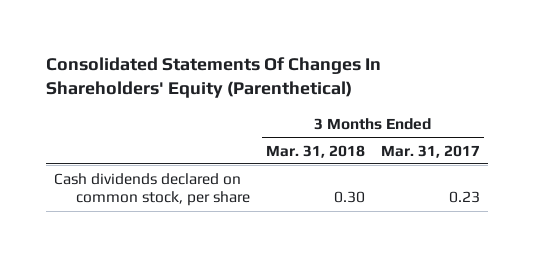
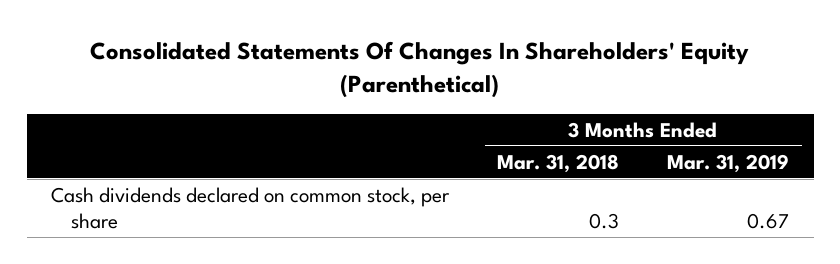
- | 3 Months Ended Mar. 31, 2018 | 3 Months Ended Mar. 31, 2017
+ | 3 Months Ended Mar. 31, 2018 | 3 Months Ended Mar. 31, 2019
- Cash dividends declared on common stock, per share | 0.30 | 0.23
+ Cash dividends declared on common stock, per share | 0.3 | 0.67

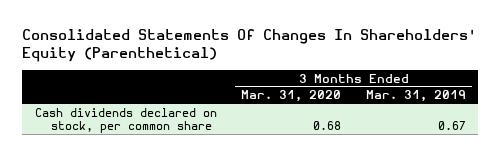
- | 3 Months Ended Mar. 31, 2018 | 3 Months Ended Mar. 31, 2019
+ | 3 Months Ended Mar. 31, 2020 | 3 Months Ended Mar. 31, 2019
- Cash dividends declared on common stock, per share | 0.3 | 0.67
+ Cash dividends declared on stock, per common share | 0.68 | 0.67

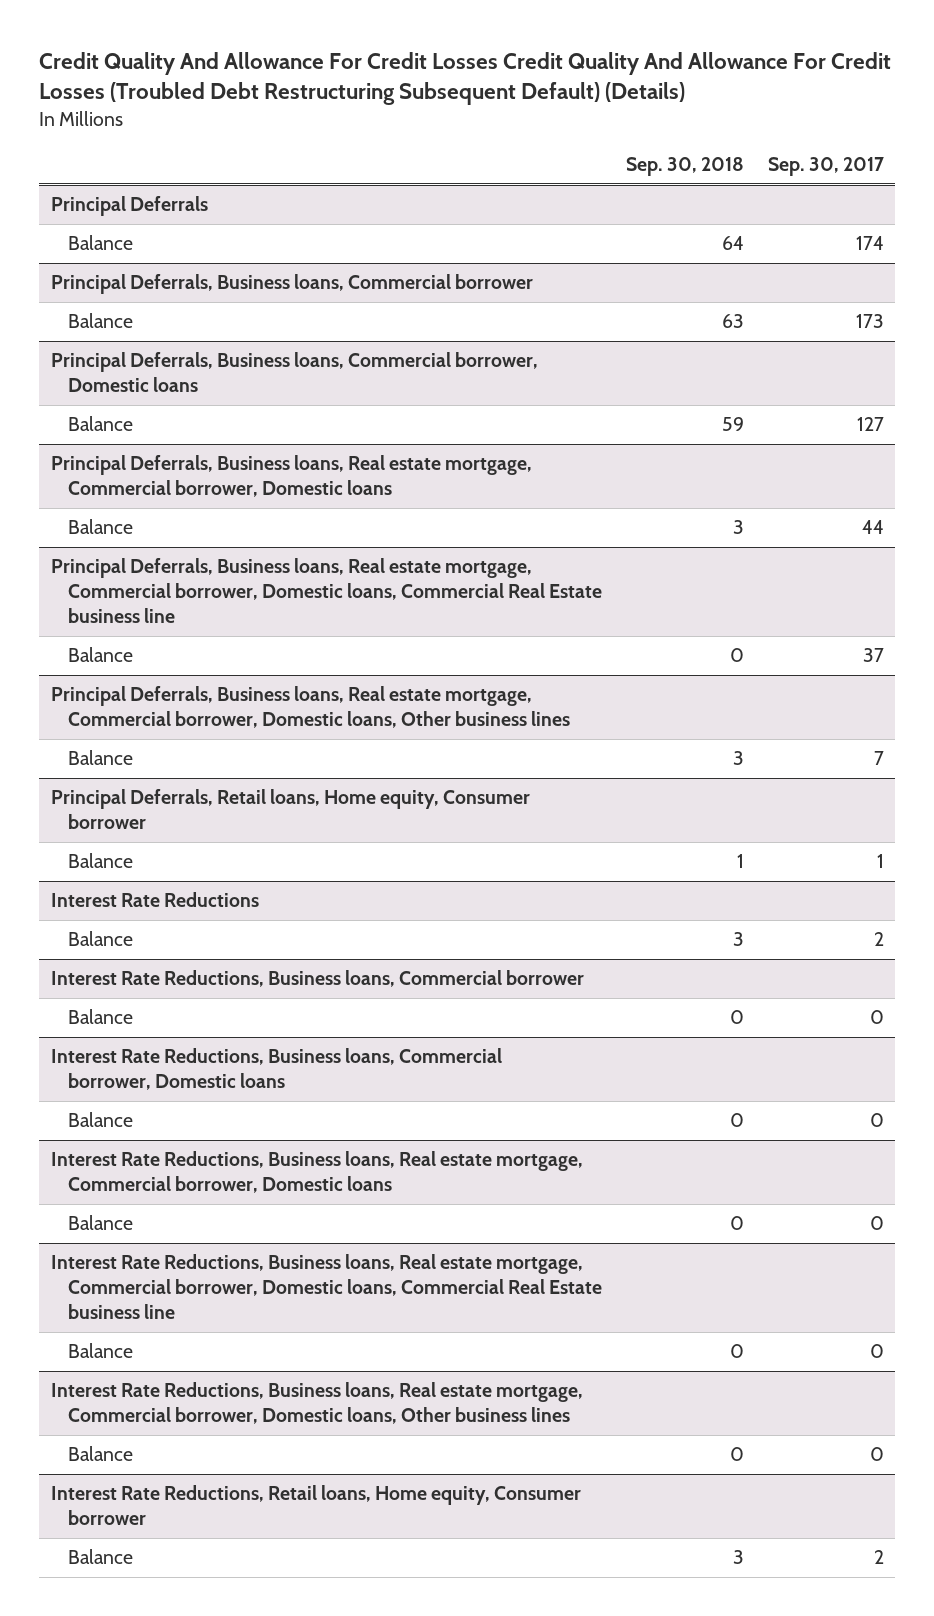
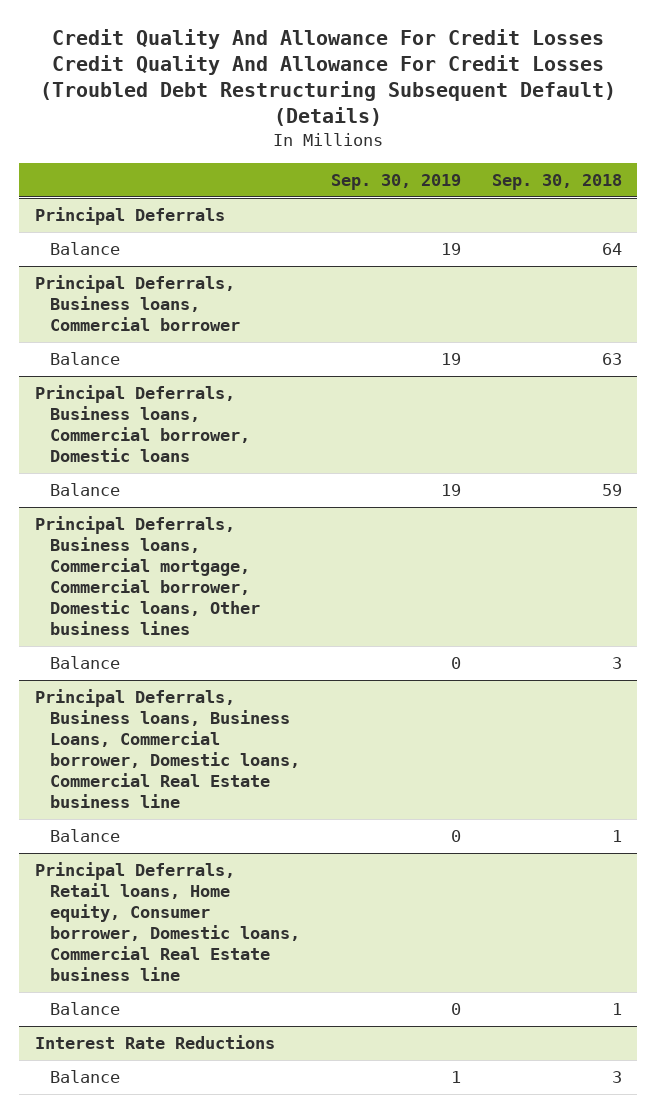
- | Sep. 30, 2018 | Sep. 30, 2017
+ | Sep. 30, 2019 | Sep. 30, 2018
- Principal Deferrals, Business loans, Real estate mortgage, Commercial borrower, Domestic loans
- Balance | 3 | 44
- Principal Deferrals, Business loans, Real estate mortgage, Commercial borrower, Domestic loans, Commercial Real Estate business line
- Balance | 0 | 37
- Principal Deferrals, Business loans, Real estate mortgage, Commercial borrower, Domestic loans, Other business lines
+ Principal Deferrals, Business loans, Commercial mortgage, Commercial borrower, Domestic loans, Other business lines
- Principal Deferrals, Retail loans, Home equity, Consumer borrower
+ Principal Deferrals, Business loans, Business Loans, Commercial borrower, Domestic loans, Commercial Real Estate business line
+ Principal Deferrals, Retail loans, Home equity, Consumer borrower, Domestic loans, Commercial Real Estate business line
+ Balance | 0 | 1
- Interest Rate Reductions, Business loans, Commercial borrower
- Balance | 0 | 0
- Interest Rate Reductions, Business loans, Commercial borrower, Domestic loans
- Balance | 0 | 0
- Interest Rate Reductions, Business loans, Real estate mortgage, Commercial borrower, Domestic loans
- Balance | 0 | 0
- Interest Rate Reductions, Business loans, Real estate mortgage, Commercial borrower, Domestic loans, Commercial Real Estate business line
- Balance | 0 | 0
- Interest Rate Reductions, Business loans, Real estate mortgage, Commercial borrower, Domestic loans, Other business lines
- Balance | 0 | 0
- Interest Rate Reductions, Retail loans, Home equity, Consumer borrower
- Balance | 3 | 2

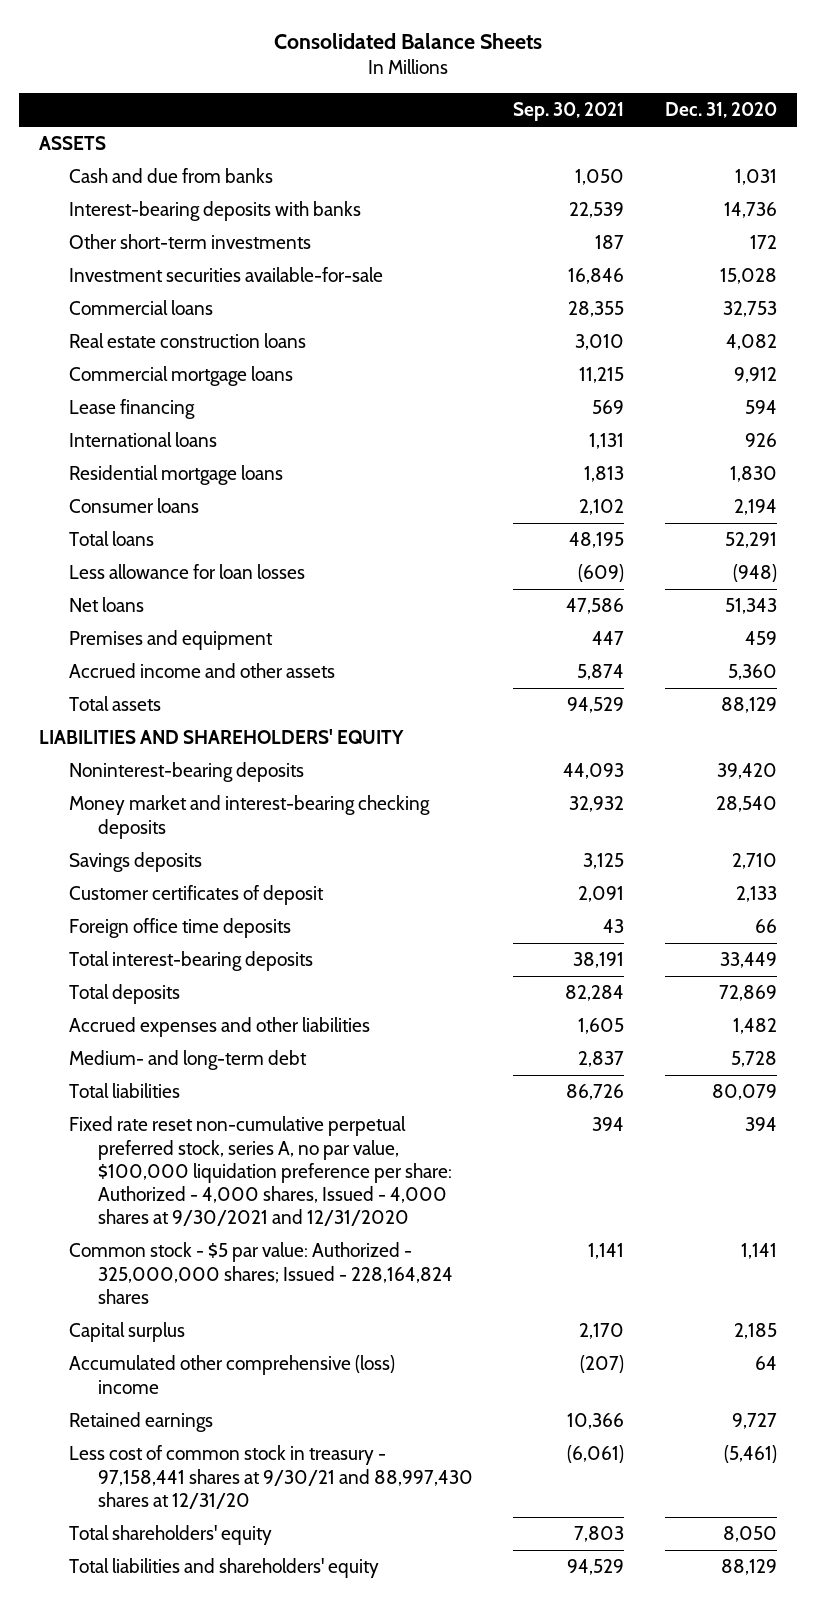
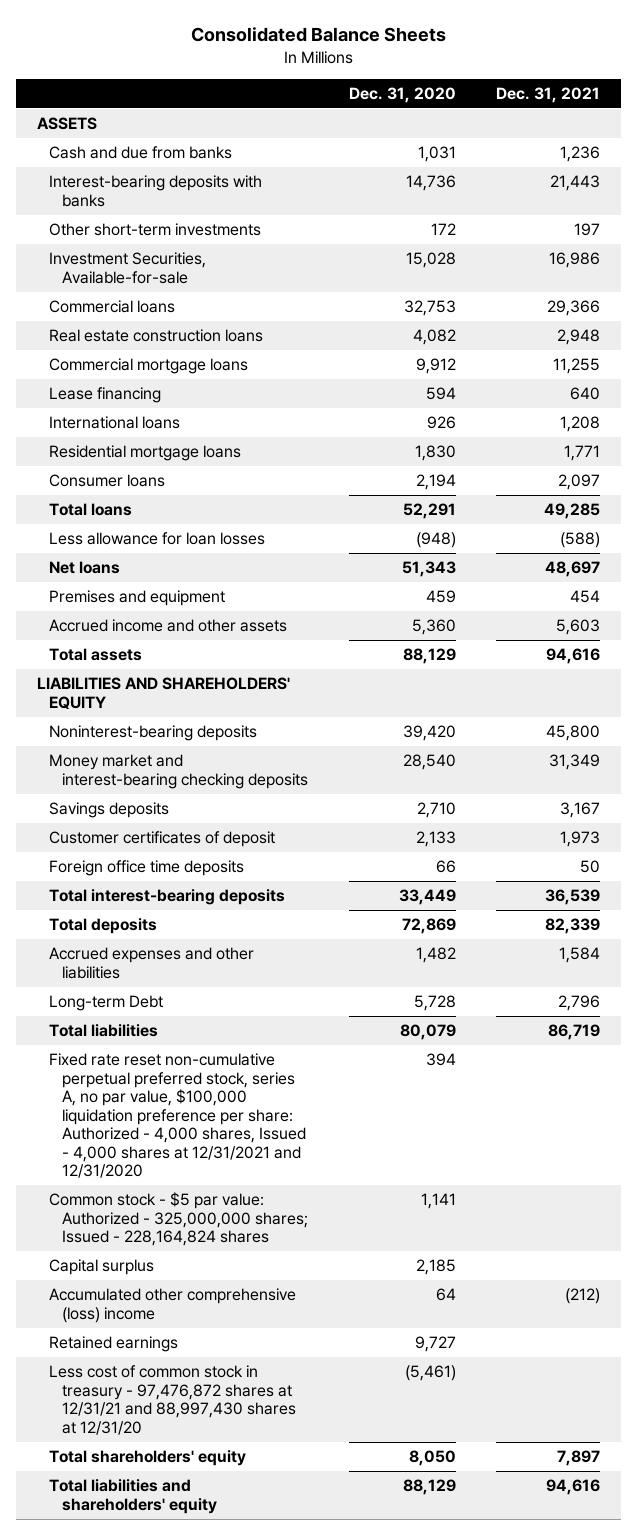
- | Sep. 30, 2021 | Dec. 31, 2020
+ | Dec. 31, 2020 | Dec. 31, 2021
- Investment securities available-for-sale | 16,846 | 15,028
+ Investment Securities, Available-for-sale | 15,028 | 16,986
- Medium- and long-term debt | 2,837 | 5,728
+ Long-term Debt | 5,728 | 2,796
- Fixed rate reset non-cumulative perpetual preferred stock, series A, no par value, $100,000 liquidation preference per share: Authorized - 4,000 shares, Issued - 4,000 shares at 9/30/2021 and 12/31/2020 | 394 | 394
+ Fixed rate reset non-cumulative perpetual preferred stock, series A, no par value, $100,000 liquidation preference per share: Authorized - 4,000 shares, Issued - 4,000 shares at 12/31/2021 and 12/31/2020 | 394 |
- Less cost of common stock in treasury - 97,158,441 shares at 9/30/21 and 88,997,430 shares at 12/31/20 | (6,061) | (5,461)
+ Less cost of common stock in treasury - 97,476,872 shares at 12/31/21 and 88,997,430 shares at 12/31/20 | (5,461) |

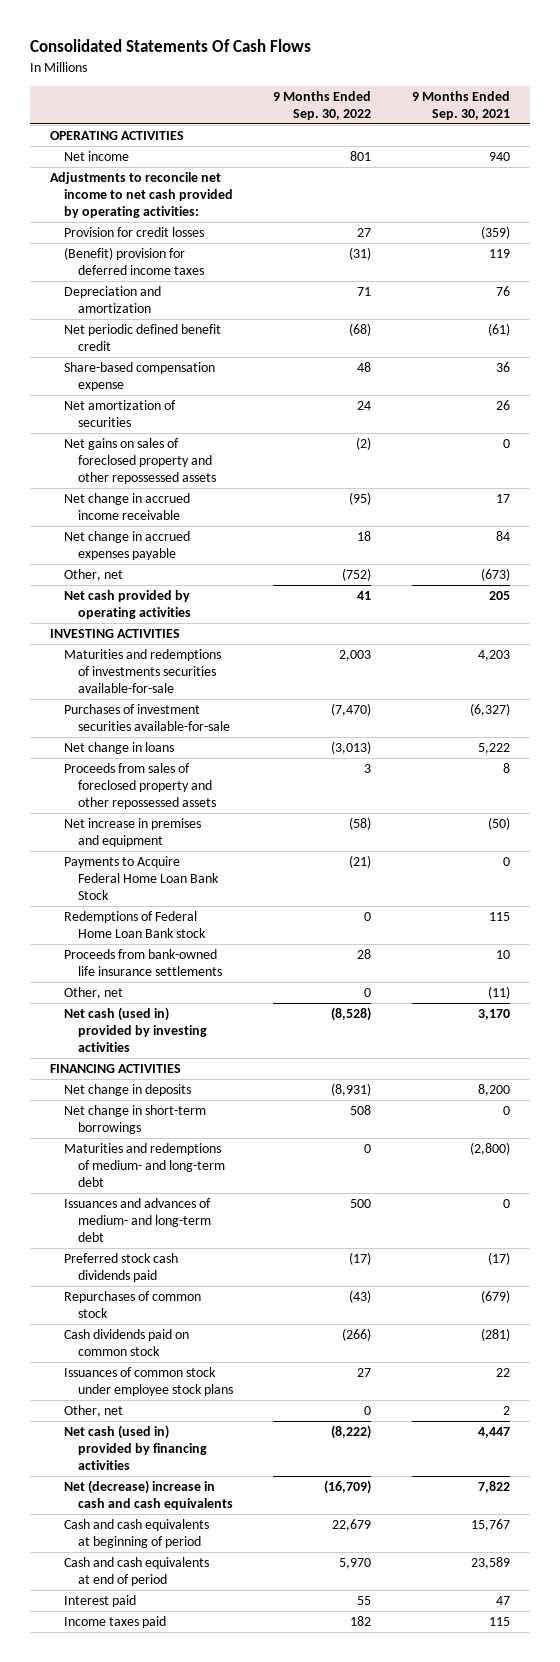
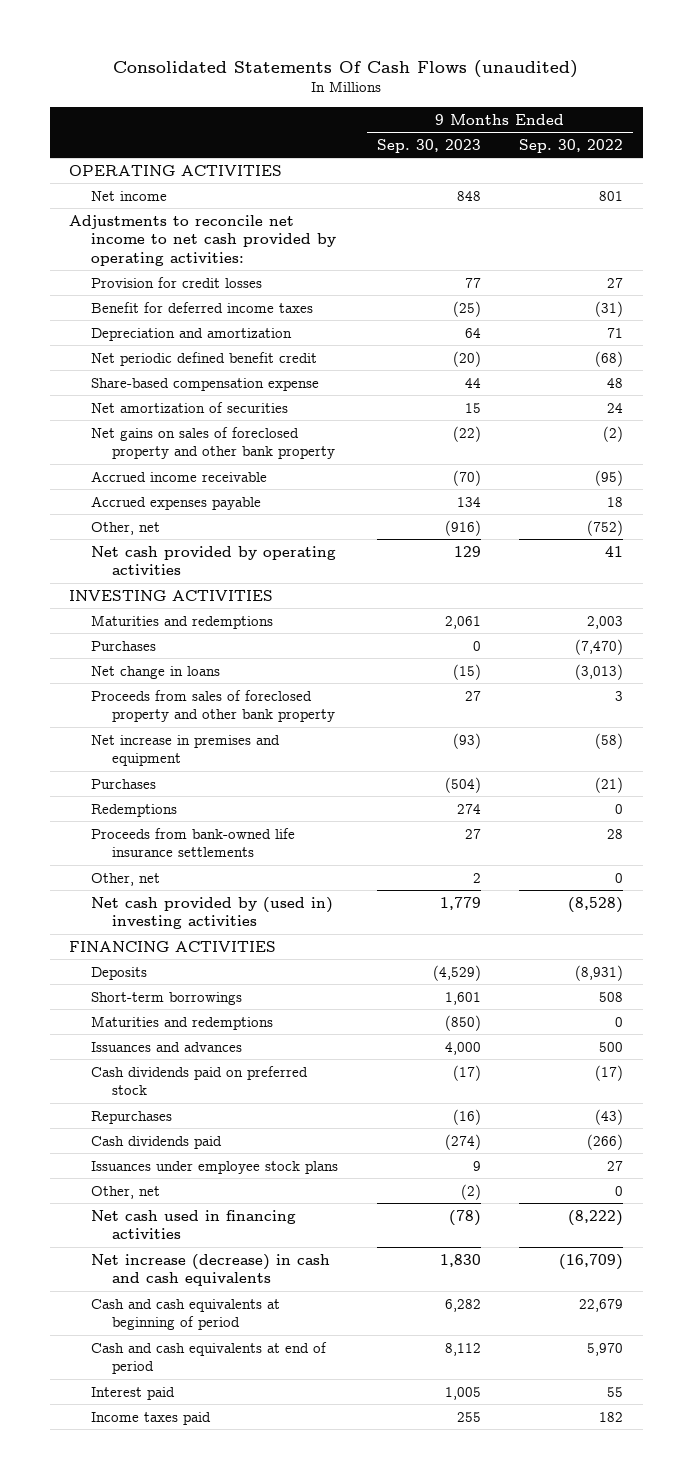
- Consolidated Statements Of Cash Flows
+ Consolidated Statements Of Cash Flows (unaudited)
- | 9 Months Ended Sep. 30, 2022 | 9 Months Ended Sep. 30, 2021
+ | 9 Months Ended Sep. 30, 2023 | 9 Months Ended Sep. 30, 2022
- (Benefit) provision for deferred income taxes | (31) | 119
+ Benefit for deferred income taxes | (25) | (31)
- Net gains on sales of foreclosed property and other repossessed assets | (2) | 0
- Net change in accrued income receivable | (95) | 17
- Net change in accrued expenses payable | 18 | 84
+ Net gains on sales of foreclosed property and other bank property | (22) | (2)
+ Accrued income receivable | (70) | (95)
+ Accrued expenses payable | 134 | 18
- Maturities and redemptions of investments securities available-for-sale | 2,003 | 4,203
- Purchases of investment securities available-for-sale | (7,470) | (6,327)
+ Maturities and redemptions | 2,061 | 2,003
+ Purchases | 0 | (7,470)
- Proceeds from sales of foreclosed property and other repossessed assets | 3 | 8
+ Proceeds from sales of foreclosed property and other bank property | 27 | 3
- Payments to Acquire Federal Home Loan Bank Stock | (21) | 0
- Redemptions of Federal Home Loan Bank stock | 0 | 115
+ Purchases | (504) | (21)
+ Redemptions | 274 | 0
- Net cash (used in) provided by investing activities | (8,528) | 3,170
+ Net cash provided by (used in) investing activities | 1,779 | (8,528)
- Net change in deposits | (8,931) | 8,200
- Net change in short-term borrowings | 508 | 0
- Maturities and redemptions of medium- and long-term debt | 0 | (2,800)
- Issuances and advances of medium- and long-term debt | 500 | 0
- Preferred stock cash dividends paid | (17) | (17)
- Repurchases of common stock | (43) | (679)
- Cash dividends paid on common stock | (266) | (281)
- Issuances of common stock under employee stock plans | 27 | 22
+ Deposits | (4,529) | (8,931)
+ Short-term borrowings | 1,601 | 508
+ Maturities and redemptions | (850) | 0
+ Issuances and advances | 4,000 | 500
+ Cash dividends paid on preferred stock | (17) | (17)
+ Repurchases | (16) | (43)
+ Cash dividends paid | (274) | (266)
+ Issuances under employee stock plans | 9 | 27
- Net cash (used in) provided by financing activities | (8,222) | 4,447
- Net (decrease) increase in cash and cash equivalents | (16,709) | 7,822
+ Net cash used in financing activities | (78) | (8,222)
+ Net increase (decrease) in cash and cash equivalents | 1,830 | (16,709)

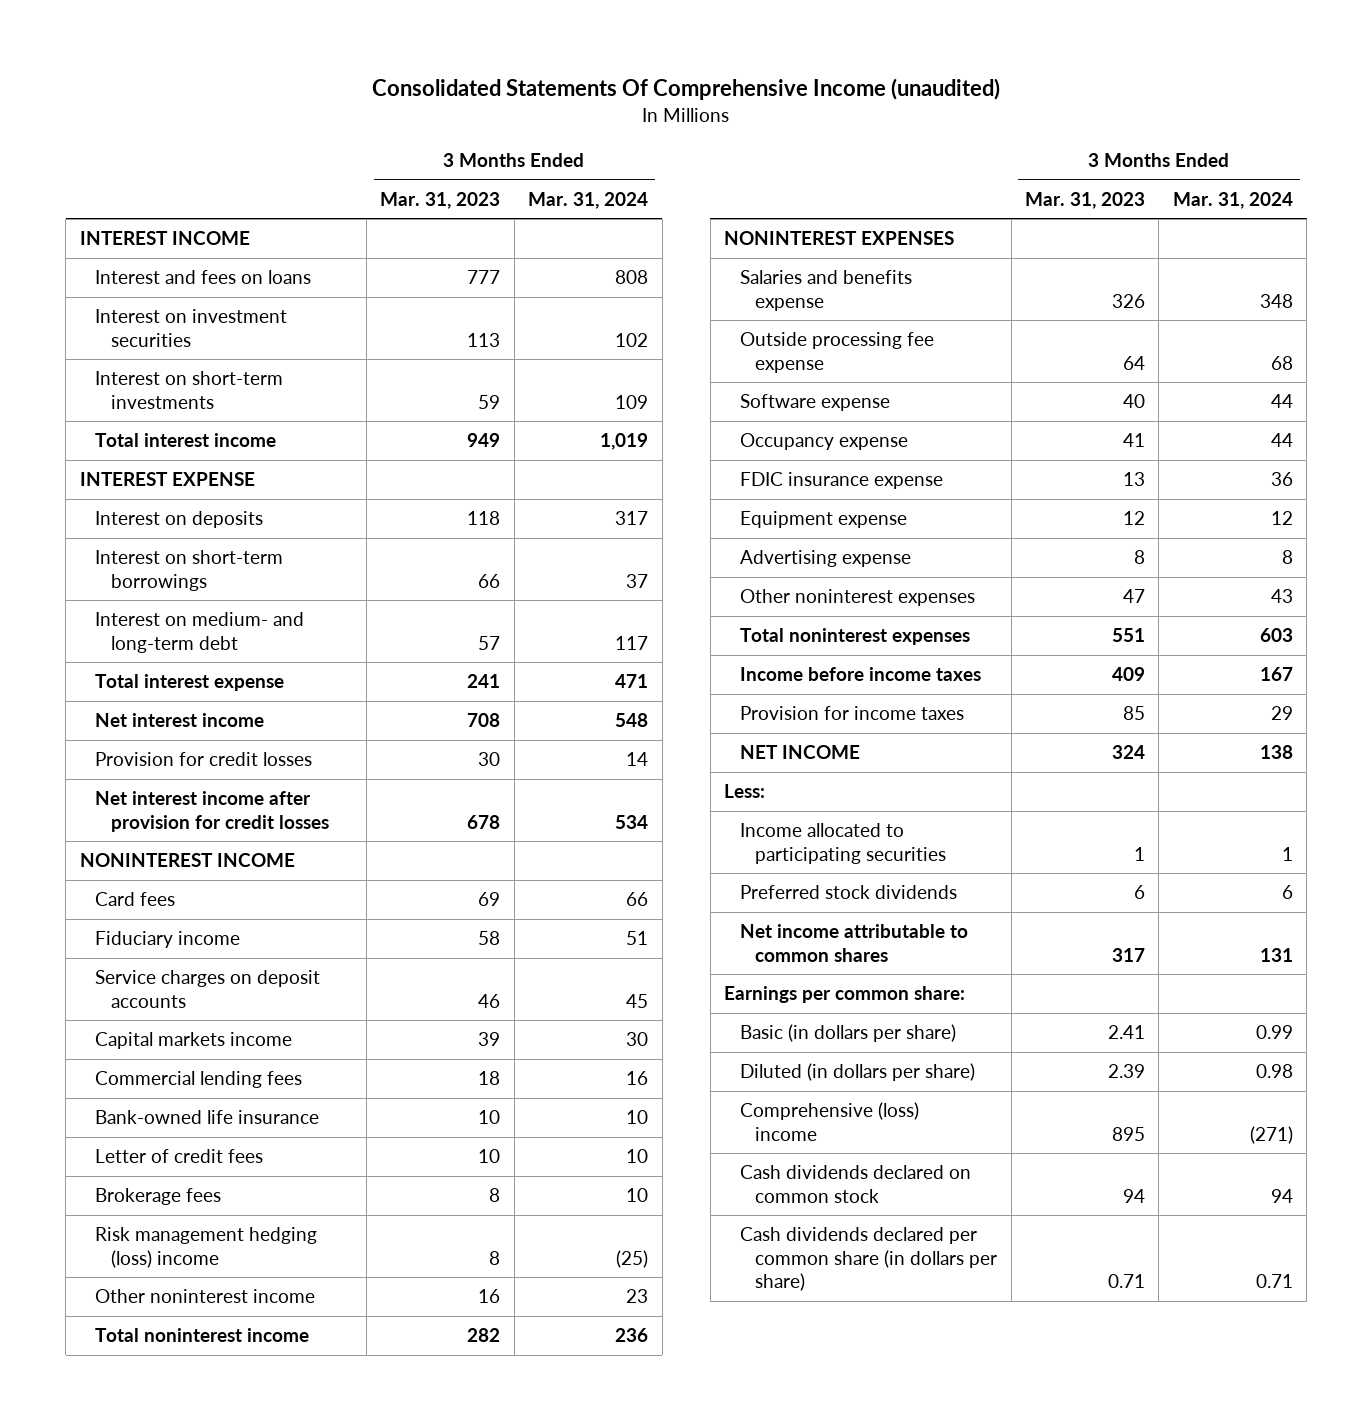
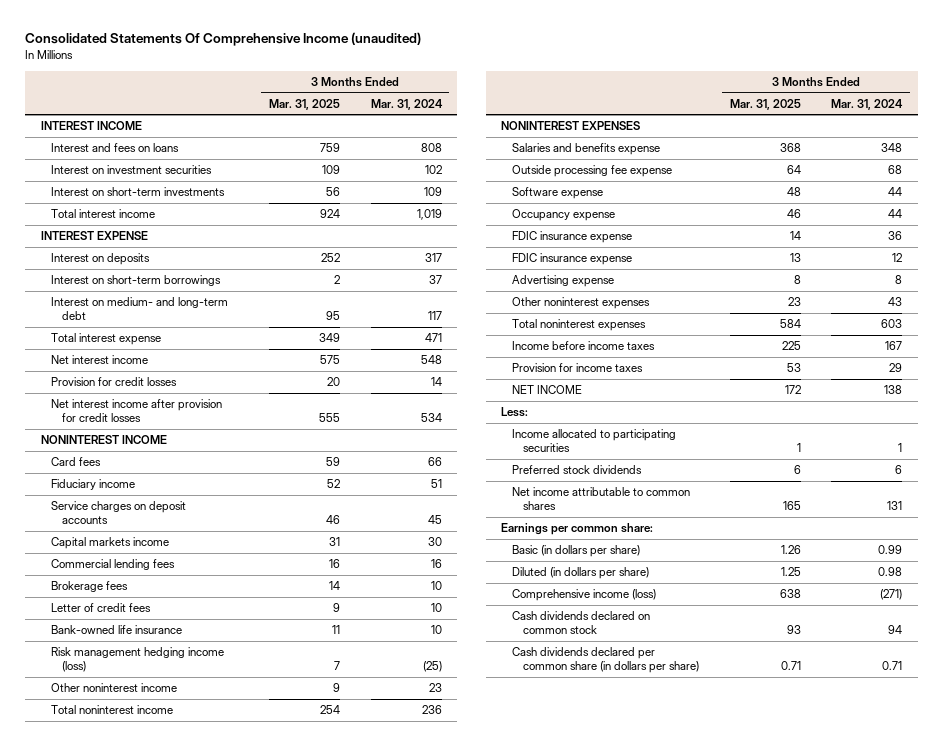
- | 3 Months Ended Mar. 31, 2023 | 3 Months Ended Mar. 31, 2024
+ | 3 Months Ended Mar. 31, 2025 | 3 Months Ended Mar. 31, 2024
- Risk management hedging (loss) income | 8 | (25)
moved down: Letter of credit fees | 9 | 10
moved down: Bank-owned life insurance | 11 | 10
+ Risk management hedging income (loss) | 7 | (25)
- Equipment expense | 12 | 12
+ FDIC insurance expense | 13 | 12
- Comprehensive (loss) income | 895 | (271)
+ Comprehensive income (loss) | 638 | (271)

